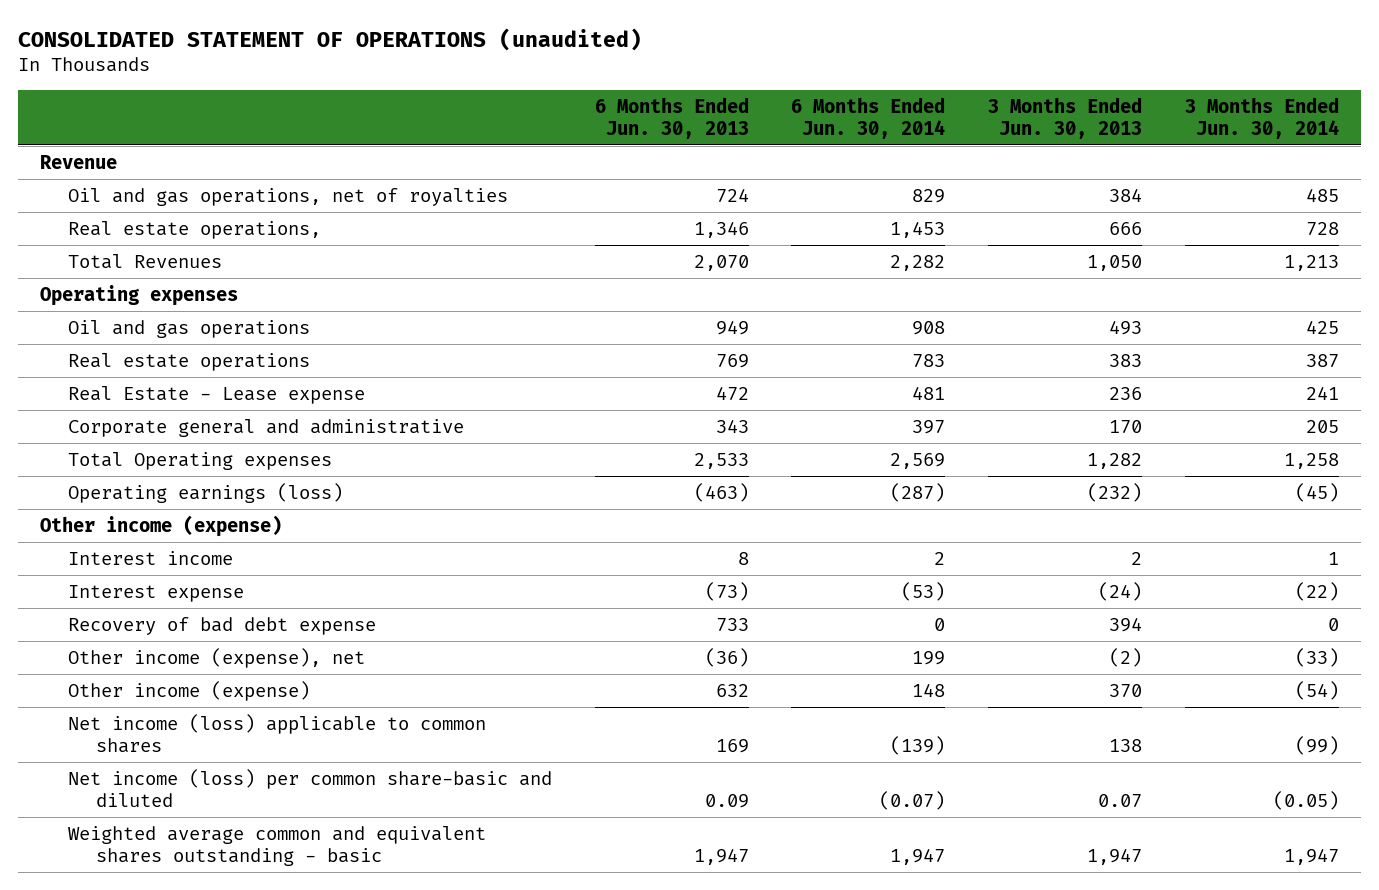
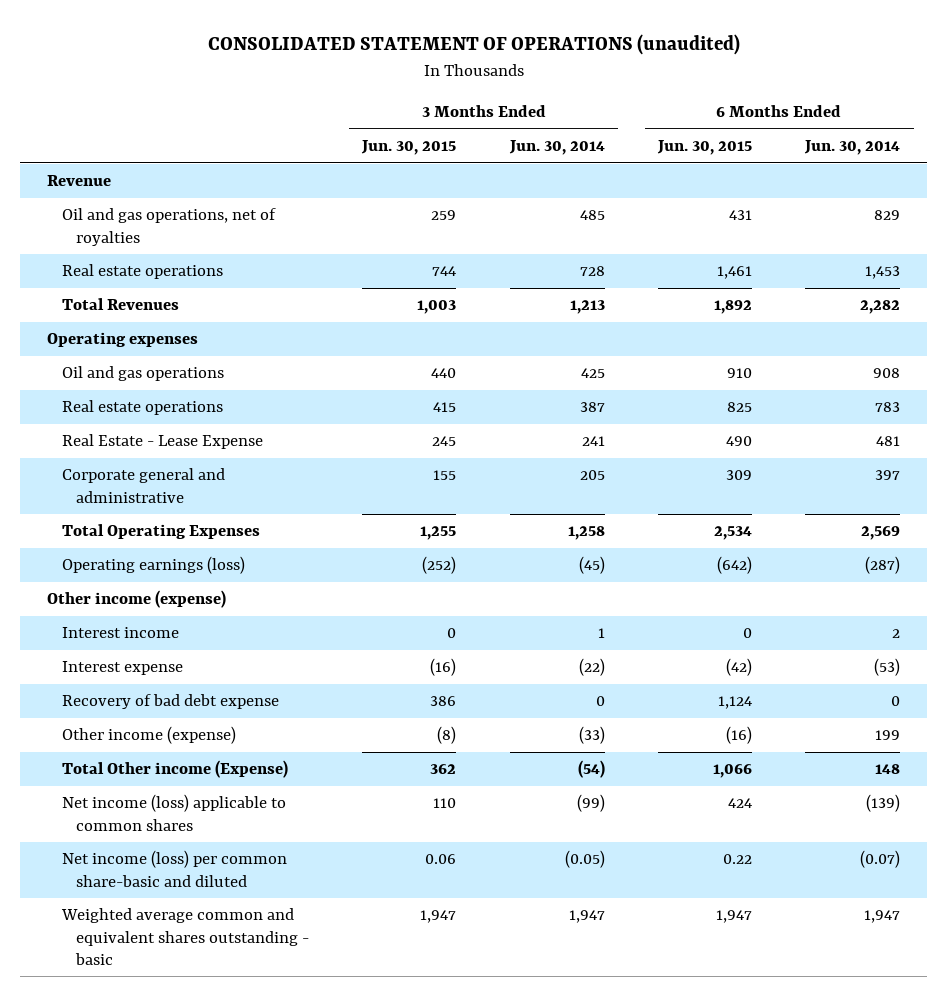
- | 6 Months Ended Jun. 30, 2013 | 6 Months Ended Jun. 30, 2014 | 3 Months Ended Jun. 30, 2013 | 3 Months Ended Jun. 30, 2014
+ | 3 Months Ended Jun. 30, 2015 | 3 Months Ended Jun. 30, 2014 | 6 Months Ended Jun. 30, 2015 | 6 Months Ended Jun. 30, 2014
- Real estate operations, | 1,346 | 1,453 | 666 | 728
+ Real estate operations | 744 | 728 | 1,461 | 1,453
- Real Estate - Lease expense | 472 | 481 | 236 | 241
+ Real Estate - Lease Expense | 245 | 241 | 490 | 481
- Total Operating expenses | 2,533 | 2,569 | 1,282 | 1,258
+ Total Operating Expenses | 1,255 | 1,258 | 2,534 | 2,569
- Other income (expense), net | (36) | 199 | (2) | (33)
- Other income (expense) | 632 | 148 | 370 | (54)
+ Other income (expense) | (8) | (33) | (16) | 199
+ Total Other income (Expense) | 362 | (54) | 1,066 | 148

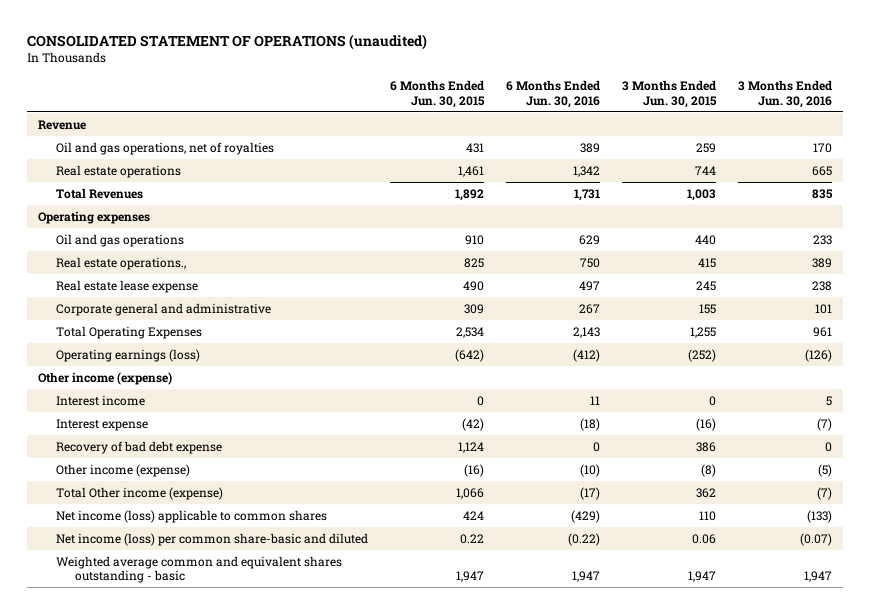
- | 3 Months Ended Jun. 30, 2015 | 3 Months Ended Jun. 30, 2014 | 6 Months Ended Jun. 30, 2015 | 6 Months Ended Jun. 30, 2014
+ | 6 Months Ended Jun. 30, 2015 | 6 Months Ended Jun. 30, 2016 | 3 Months Ended Jun. 30, 2015 | 3 Months Ended Jun. 30, 2016
- Real estate operations | 415 | 387 | 825 | 783
- Real Estate - Lease Expense | 245 | 241 | 490 | 481
+ Real estate operations., | 825 | 750 | 415 | 389
+ Real estate lease expense | 490 | 497 | 245 | 238
- Total Other income (Expense) | 362 | (54) | 1,066 | 148
+ Total Other income (expense) | 1,066 | (17) | 362 | (7)

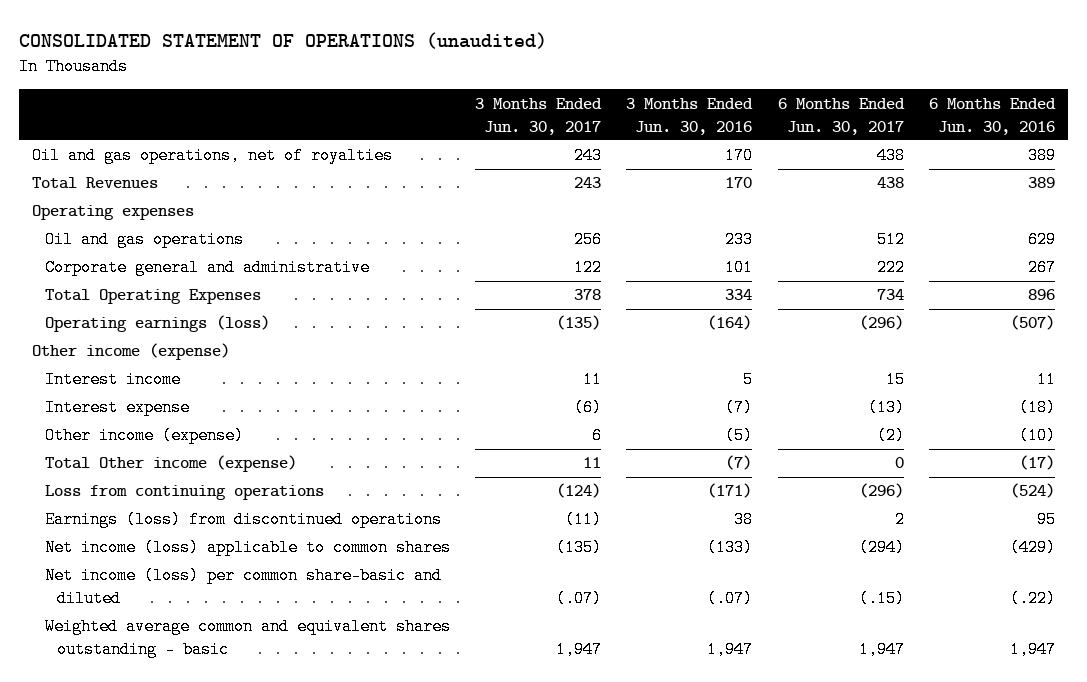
- | 6 Months Ended Jun. 30, 2015 | 6 Months Ended Jun. 30, 2016 | 3 Months Ended Jun. 30, 2015 | 3 Months Ended Jun. 30, 2016
+ | 3 Months Ended Jun. 30, 2017 | 3 Months Ended Jun. 30, 2016 | 6 Months Ended Jun. 30, 2017 | 6 Months Ended Jun. 30, 2016
- Revenue
- Real estate operations | 1,461 | 1,342 | 744 | 665
- Total Revenues | 1,892 | 1,731 | 1,003 | 835
+ Total Revenues | 243 | 170 | 438 | 389
- Real estate operations., | 825 | 750 | 415 | 389
- Real estate lease expense | 490 | 497 | 245 | 238
- Total Operating Expenses | 2,534 | 2,143 | 1,255 | 961
- Operating earnings (loss) | (642) | (412) | (252) | (126)
+ Total Operating Expenses | 378 | 334 | 734 | 896
+ Operating earnings (loss) | (135) | (164) | (296) | (507)
- Recovery of bad debt expense | 1,124 | 0 | 386 | 0
+ Loss from continuing operations | (124) | (171) | (296) | (524)
+ Earnings (loss) from discontinued operations | (11) | 38 | 2 | 95
- Net income (loss) per common share-basic and diluted | 0.22 | (0.22) | 0.06 | (0.07)
+ Net income (loss) per common share-basic and diluted | (.07) | (.07) | (.15) | (.22)

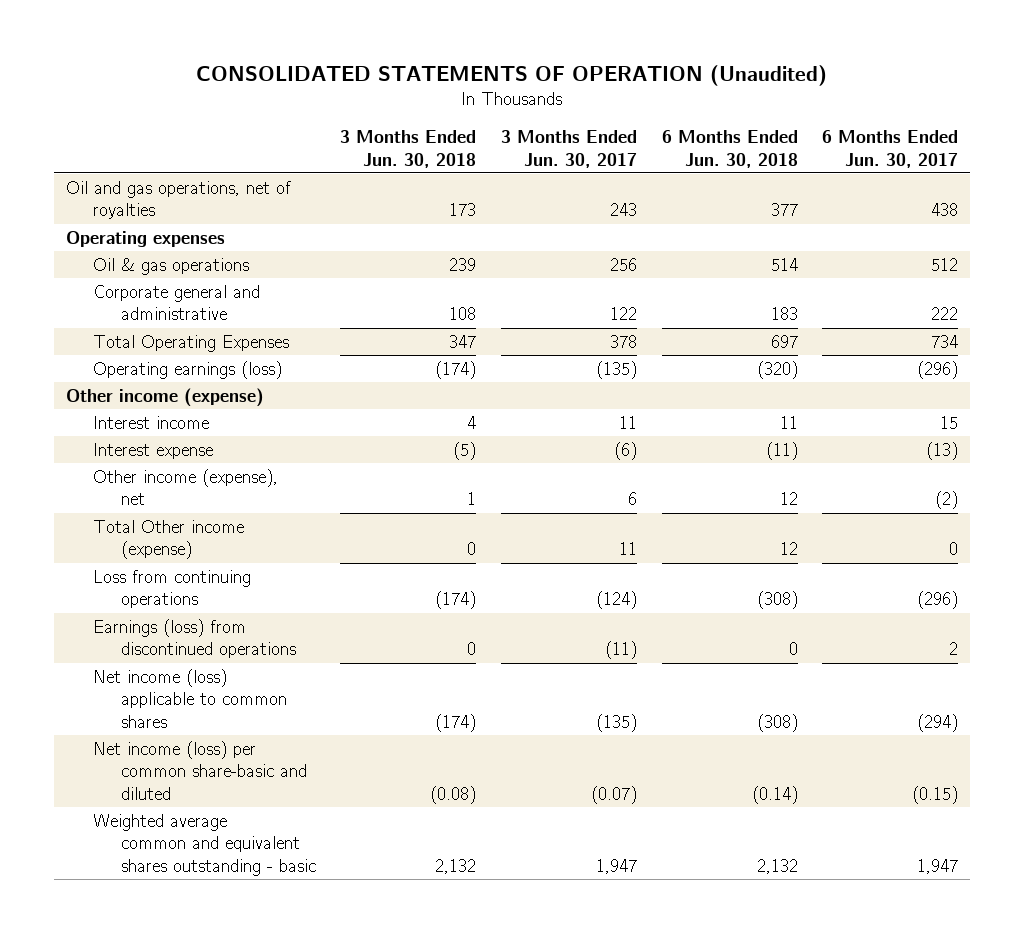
- CONSOLIDATED STATEMENT OF OPERATIONS (unaudited)
+ CONSOLIDATED STATEMENTS OF OPERATION (Unaudited)
- | 3 Months Ended Jun. 30, 2017 | 3 Months Ended Jun. 30, 2016 | 6 Months Ended Jun. 30, 2017 | 6 Months Ended Jun. 30, 2016
+ | 3 Months Ended Jun. 30, 2018 | 3 Months Ended Jun. 30, 2017 | 6 Months Ended Jun. 30, 2018 | 6 Months Ended Jun. 30, 2017
- Total Revenues | 243 | 170 | 438 | 389
- Oil and gas operations | 256 | 233 | 512 | 629
+ Oil & gas operations | 239 | 256 | 514 | 512
- Other income (expense) | 6 | (5) | (2) | (10)
+ Other income (expense), net | 1 | 6 | 12 | (2)
- Net income (loss) per common share-basic and diluted | (.07) | (.07) | (.15) | (.22)
+ Net income (loss) per common share-basic and diluted | (0.08) | (0.07) | (0.14) | (0.15)

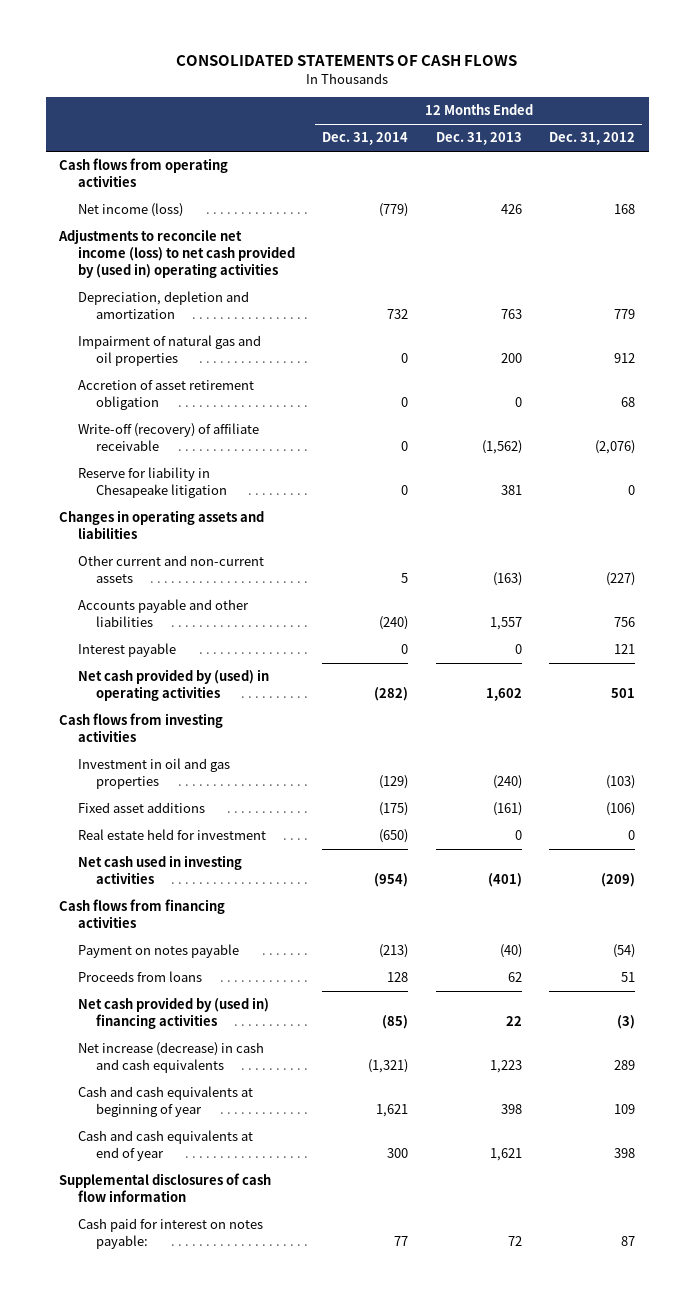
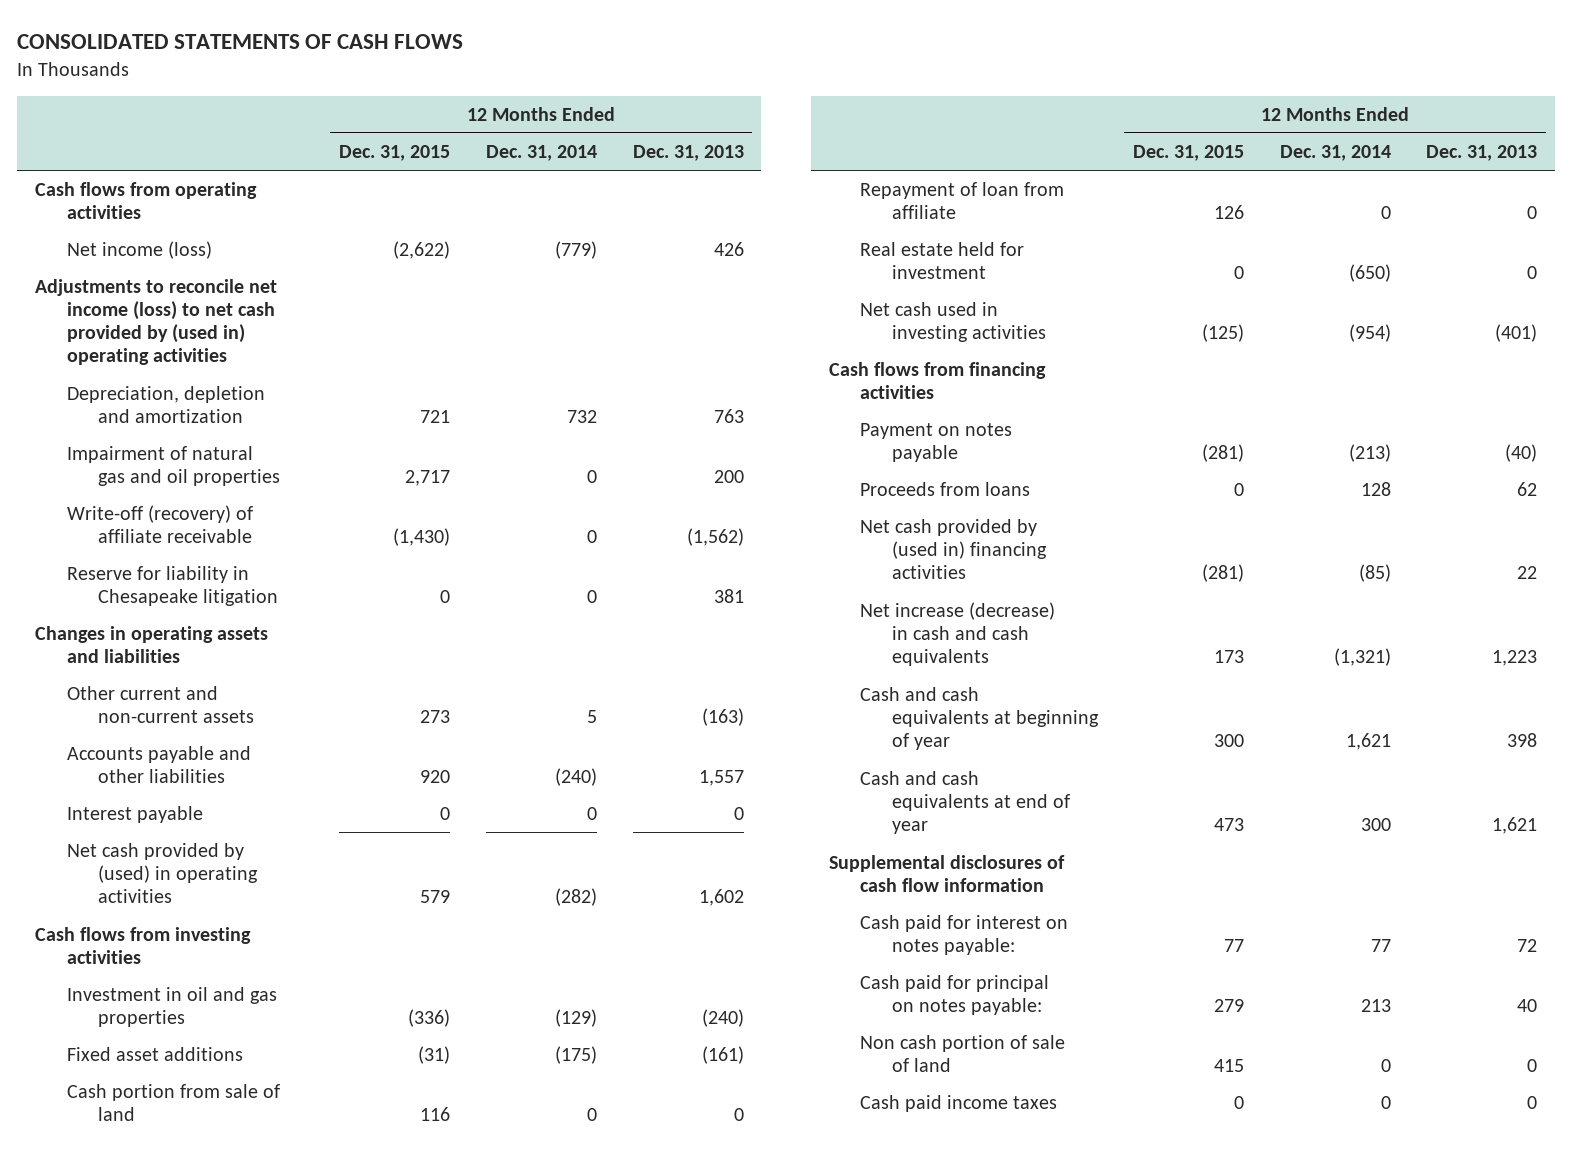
- | 12 Months Ended Dec. 31, 2014 | 12 Months Ended Dec. 31, 2013 | 12 Months Ended Dec. 31, 2012
+ | 12 Months Ended Dec. 31, 2015 | 12 Months Ended Dec. 31, 2014 | 12 Months Ended Dec. 31, 2013
- Accretion of asset retirement obligation | 0 | 0 | 68
+ Cash portion from sale of land | 116 | 0 | 0
+ Repayment of loan from affiliate | 126 | 0 | 0
+ Cash paid for principal on notes payable: | 279 | 213 | 40
+ Non cash portion of sale of land | 415 | 0 | 0
+ Cash paid income taxes | 0 | 0 | 0

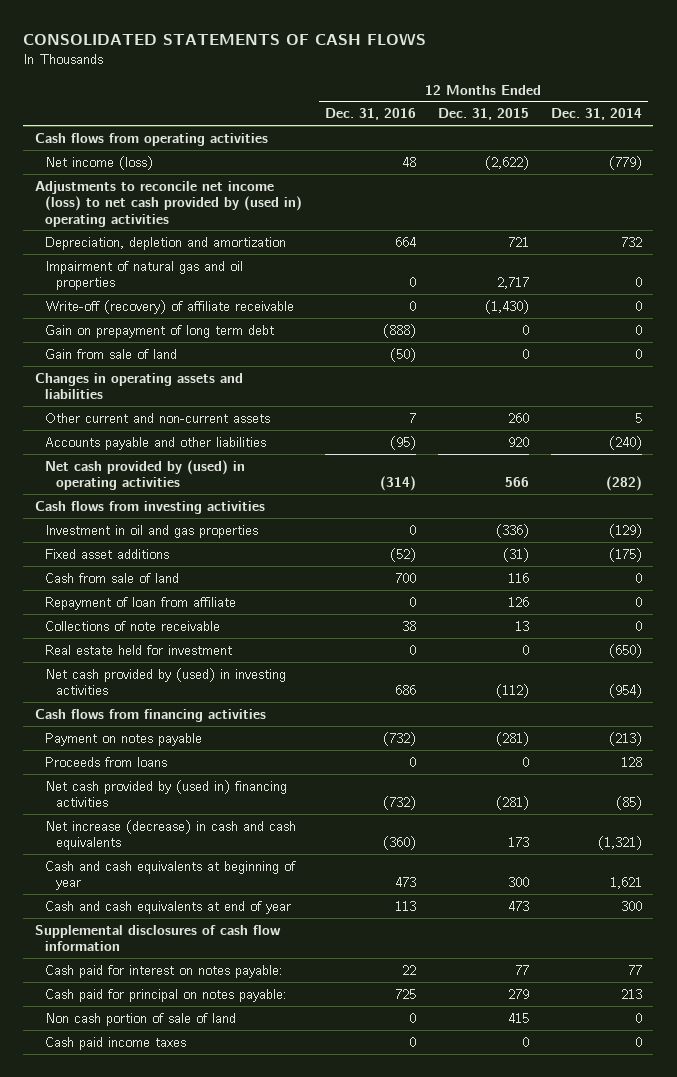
- | 12 Months Ended Dec. 31, 2015 | 12 Months Ended Dec. 31, 2014 | 12 Months Ended Dec. 31, 2013
+ | 12 Months Ended Dec. 31, 2016 | 12 Months Ended Dec. 31, 2015 | 12 Months Ended Dec. 31, 2014
- Reserve for liability in Chesapeake litigation | 0 | 0 | 381
+ Gain on prepayment of long term debt | (888) | 0 | 0
+ Gain from sale of land | (50) | 0 | 0
- Other current and non-current assets | 273 | 5 | (163)
+ Other current and non-current assets | 7 | 260 | 5
- Interest payable | 0 | 0 | 0
- Net cash provided by (used) in operating activities | 579 | (282) | 1,602
+ Net cash provided by (used) in operating activities | (314) | 566 | (282)
- Cash portion from sale of land | 116 | 0 | 0
+ Cash from sale of land | 700 | 116 | 0
+ Collections of note receivable | 38 | 13 | 0
- Net cash used in investing activities | (125) | (954) | (401)
+ Net cash provided by (used) in investing activities | 686 | (112) | (954)

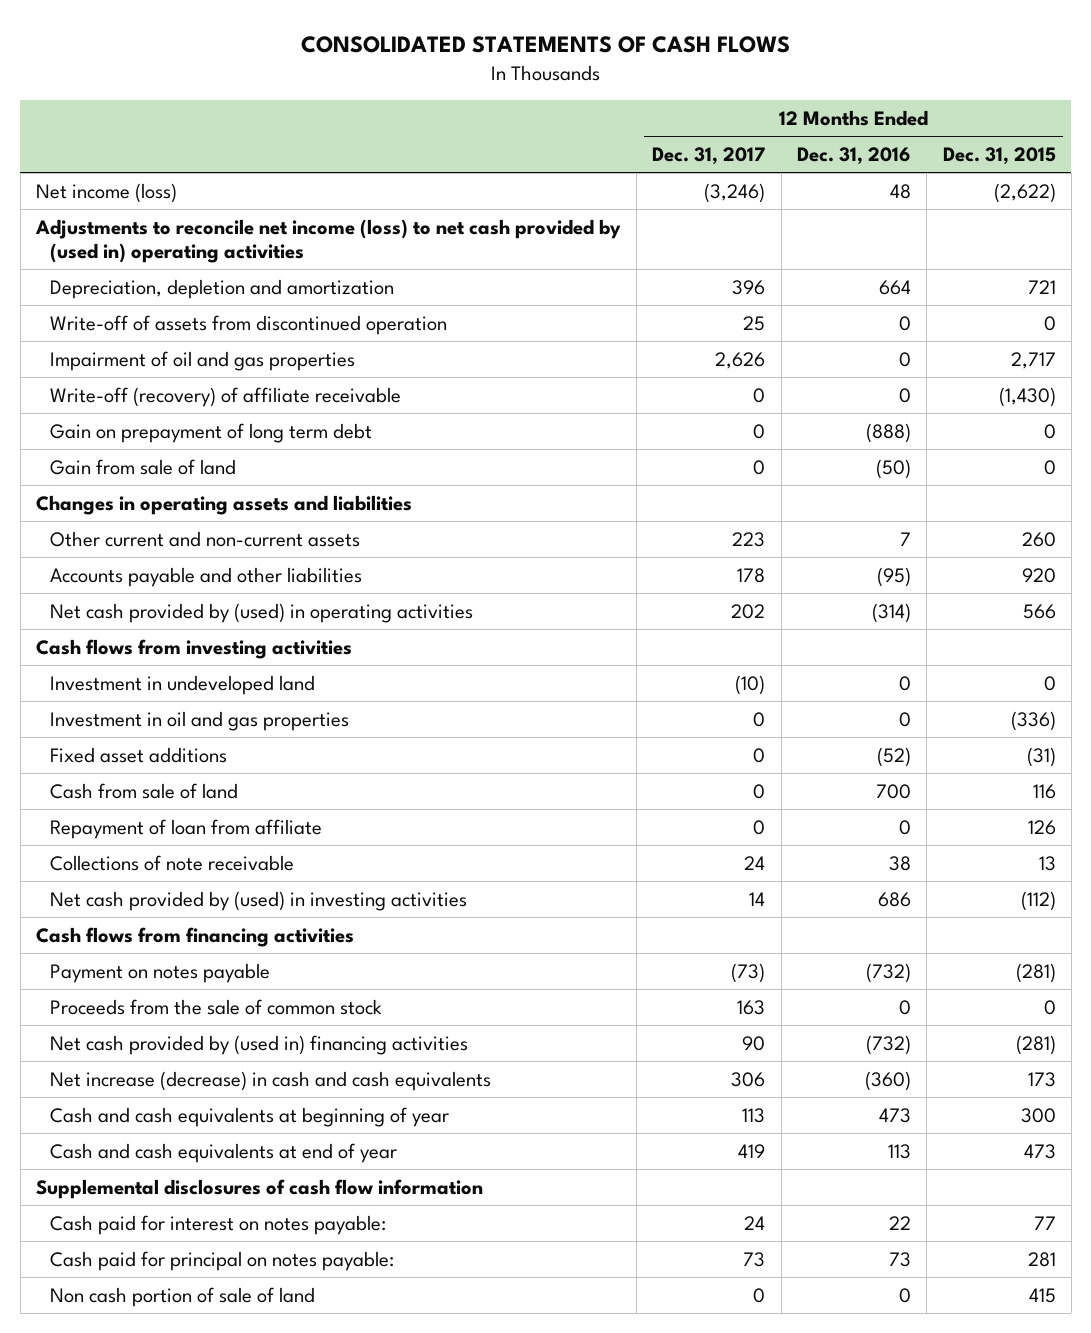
- | 12 Months Ended Dec. 31, 2016 | 12 Months Ended Dec. 31, 2015 | 12 Months Ended Dec. 31, 2014
+ | 12 Months Ended Dec. 31, 2017 | 12 Months Ended Dec. 31, 2016 | 12 Months Ended Dec. 31, 2015
- Cash flows from operating activities
- Impairment of natural gas and oil properties | 0 | 2,717 | 0
+ Write-off of assets from discontinued operation | 25 | 0 | 0
+ Impairment of oil and gas properties | 2,626 | 0 | 2,717
+ Investment in undeveloped land | (10) | 0 | 0
- Real estate held for investment | 0 | 0 | (650)
- Proceeds from loans | 0 | 0 | 128
+ Proceeds from the sale of common stock | 163 | 0 | 0
- Cash paid for principal on notes payable: | 725 | 279 | 213
+ Cash paid for principal on notes payable: | 73 | 73 | 281
- Cash paid income taxes | 0 | 0 | 0

